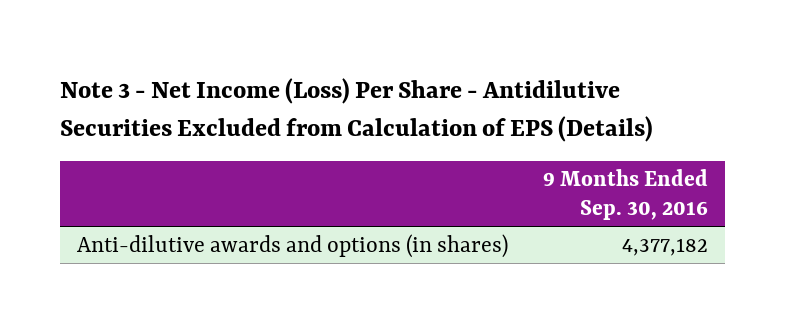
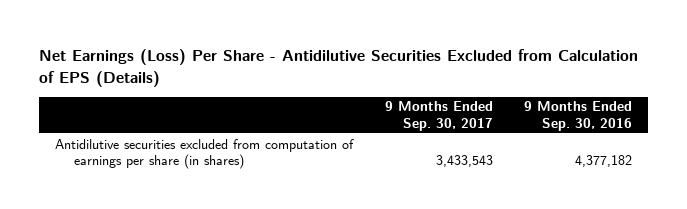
- Note 3 - Net Income (Loss) Per Share - Antidilutive Securities Excluded from Calculation of EPS (Details)
+ Net Earnings (Loss) Per Share - Antidilutive Securities Excluded from Calculation of EPS (Details)
- | 9 Months Ended Sep. 30, 2016
+ | 9 Months Ended Sep. 30, 2017 | 9 Months Ended Sep. 30, 2016
- Anti-dilutive awards and options (in shares) | 4,377,182
+ Antidilutive securities excluded from computation of earnings per share (in shares) | 3,433,543 | 4,377,182

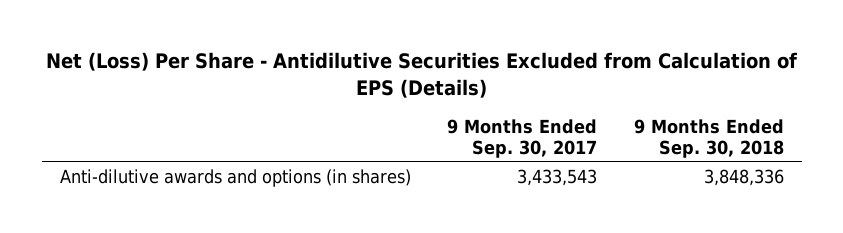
- Net Earnings (Loss) Per Share - Antidilutive Securities Excluded from Calculation of EPS (Details)
+ Net (Loss) Per Share - Antidilutive Securities Excluded from Calculation of EPS (Details)
- | 9 Months Ended Sep. 30, 2017 | 9 Months Ended Sep. 30, 2016
+ | 9 Months Ended Sep. 30, 2017 | 9 Months Ended Sep. 30, 2018
- Antidilutive securities excluded from computation of earnings per share (in shares) | 3,433,543 | 4,377,182
+ Anti-dilutive awards and options (in shares) | 3,433,543 | 3,848,336

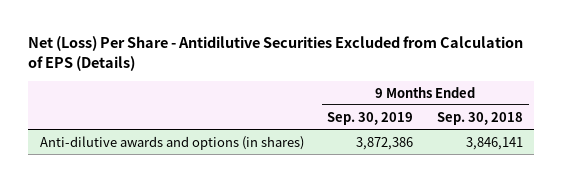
- | 9 Months Ended Sep. 30, 2017 | 9 Months Ended Sep. 30, 2018
+ | 9 Months Ended Sep. 30, 2019 | 9 Months Ended Sep. 30, 2018
- Anti-dilutive awards and options (in shares) | 3,433,543 | 3,848,336
+ Anti-dilutive awards and options (in shares) | 3,872,386 | 3,846,141

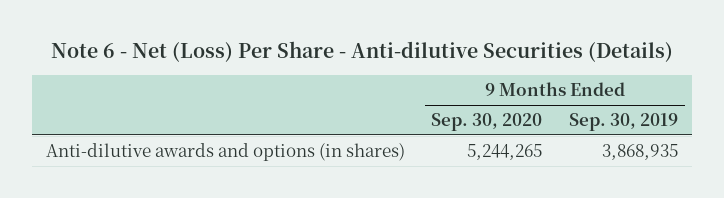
- Net (Loss) Per Share - Antidilutive Securities Excluded from Calculation of EPS (Details)
+ Note 6 - Net (Loss) Per Share - Anti-dilutive Securities (Details)
- | 9 Months Ended Sep. 30, 2019 | 9 Months Ended Sep. 30, 2018
+ | 9 Months Ended Sep. 30, 2020 | 9 Months Ended Sep. 30, 2019
- Anti-dilutive awards and options (in shares) | 3,872,386 | 3,846,141
+ Anti-dilutive awards and options (in shares) | 5,244,265 | 3,868,935

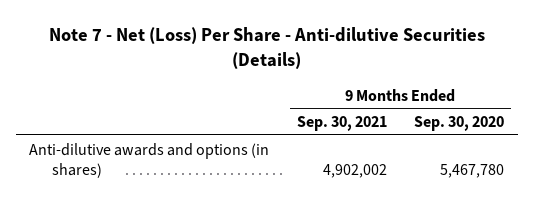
- Note 6 - Net (Loss) Per Share - Anti-dilutive Securities (Details)
+ Note 7 - Net (Loss) Per Share - Anti-dilutive Securities (Details)
- | 9 Months Ended Sep. 30, 2020 | 9 Months Ended Sep. 30, 2019
+ | 9 Months Ended Sep. 30, 2021 | 9 Months Ended Sep. 30, 2020
- Anti-dilutive awards and options (in shares) | 5,244,265 | 3,868,935
+ Anti-dilutive awards and options (in shares) | 4,902,002 | 5,467,780

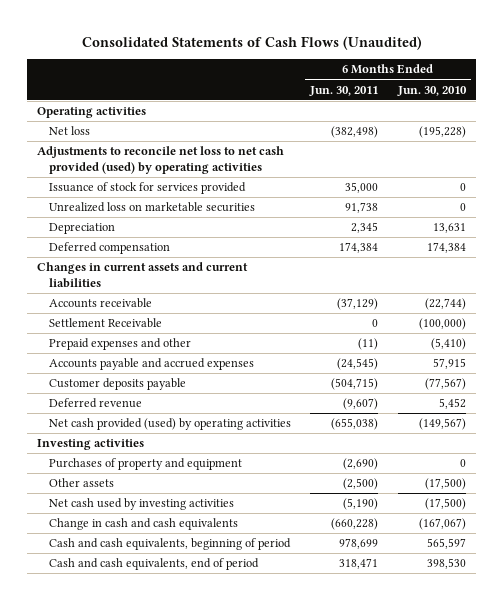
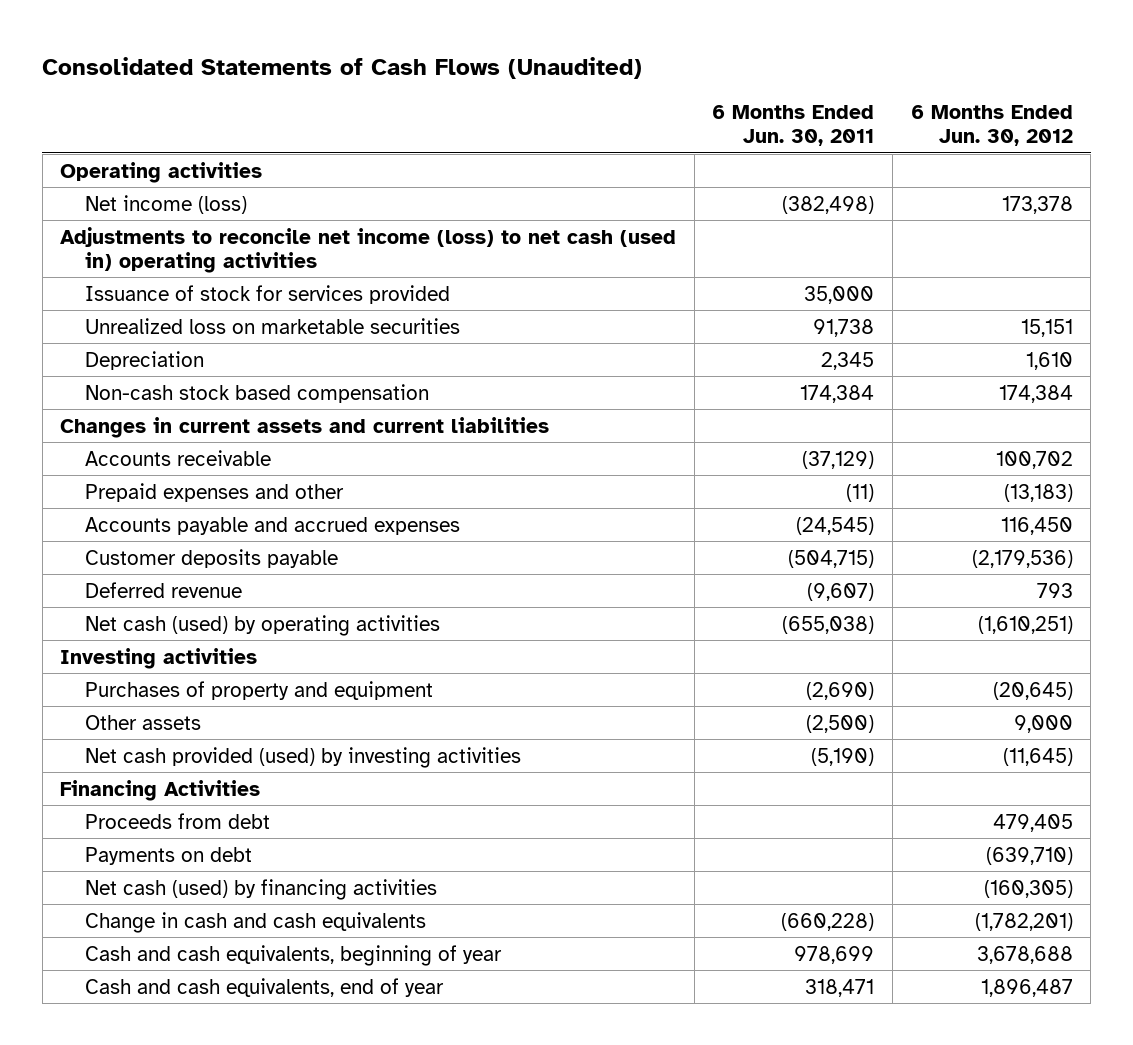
- | 6 Months Ended Jun. 30, 2011 | 6 Months Ended Jun. 30, 2010
+ | 6 Months Ended Jun. 30, 2011 | 6 Months Ended Jun. 30, 2012
- Net loss | (382,498) | (195,228)
- Adjustments to reconcile net loss to net cash provided (used) by operating activities
+ Net income (loss) | (382,498) | 173,378
+ Adjustments to reconcile net income (loss) to net cash (used in) operating activities
- Deferred compensation | 174,384 | 174,384
+ Non-cash stock based compensation | 174,384 | 174,384
- Settlement Receivable | 0 | (100,000)
- Net cash provided (used) by operating activities | (655,038) | (149,567)
+ Net cash (used) by operating activities | (655,038) | (1,610,251)
- Net cash used by investing activities | (5,190) | (17,500)
+ Net cash provided (used) by investing activities | (5,190) | (11,645)
+ Financing Activities
+ Proceeds from debt | | 479,405
+ Payments on debt | | (639,710)
+ Net cash (used) by financing activities | | (160,305)
- Cash and cash equivalents, beginning of period | 978,699 | 565,597
- Cash and cash equivalents, end of period | 318,471 | 398,530
+ Cash and cash equivalents, beginning of year | 978,699 | 3,678,688
+ Cash and cash equivalents, end of year | 318,471 | 1,896,487

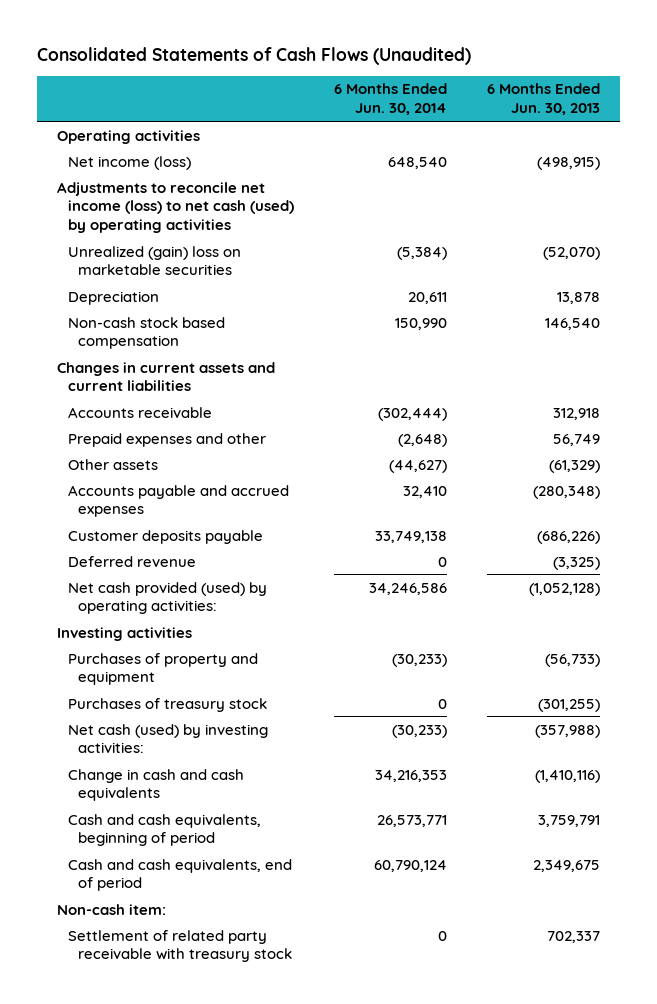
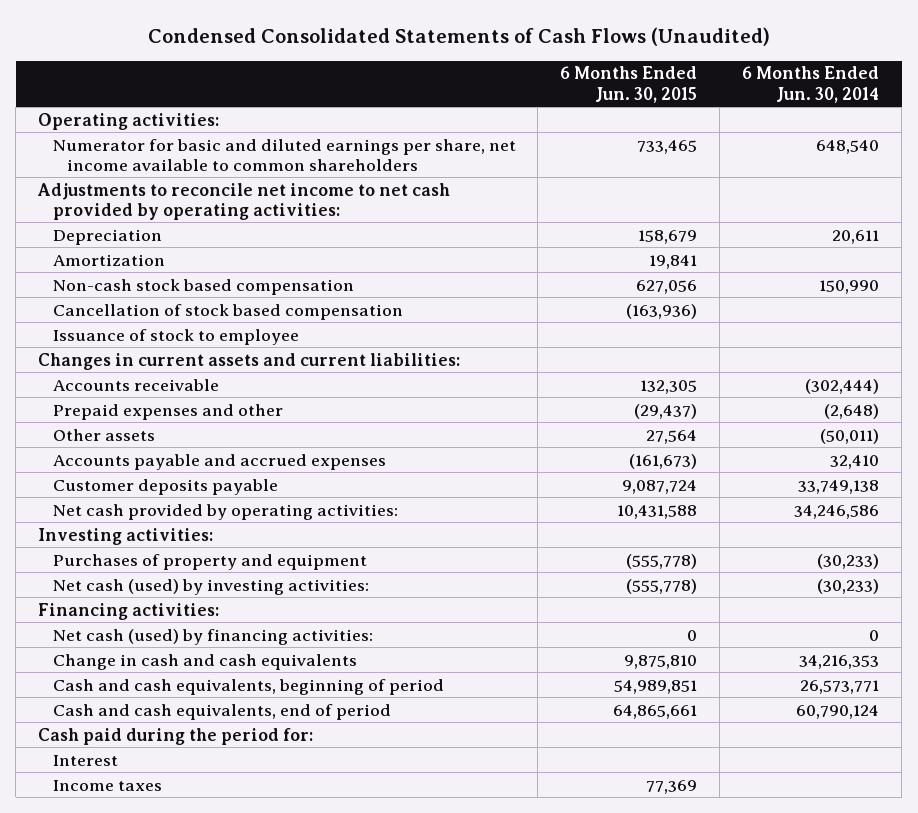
- Consolidated Statements of Cash Flows (Unaudited)
+ Condensed Consolidated Statements of Cash Flows (Unaudited)
- | 6 Months Ended Jun. 30, 2014 | 6 Months Ended Jun. 30, 2013
+ | 6 Months Ended Jun. 30, 2015 | 6 Months Ended Jun. 30, 2014
- Operating activities
- Net income (loss) | 648,540 | (498,915)
- Adjustments to reconcile net income (loss) to net cash (used) by operating activities
- Unrealized (gain) loss on marketable securities | (5,384) | (52,070)
+ Operating activities:
+ Numerator for basic and diluted earnings per share, net income available to common shareholders | 733,465 | 648,540
+ Adjustments to reconcile net income to net cash provided by operating activities:
+ Amortization | 19,841 |
- Changes in current assets and current liabilities
+ Cancellation of stock based compensation | (163,936) |
+ Issuance of stock to employee
+ Changes in current assets and current liabilities:
- Other assets | (44,627) | (61,329)
+ Other assets | 27,564 | (50,011)
- Deferred revenue | 0 | (3,325)
- Net cash provided (used) by operating activities: | 34,246,586 | (1,052,128)
- Investing activities
+ Net cash provided by operating activities: | 10,431,588 | 34,246,586
+ Investing activities:
- Purchases of treasury stock | 0 | (301,255)
+ Financing activities:
+ Net cash (used) by financing activities: | 0 | 0
- Non-cash item:
- Settlement of related party receivable with treasury stock | 0 | 702,337
+ Cash paid during the period for:
+ Interest
+ Income taxes | 77,369 |

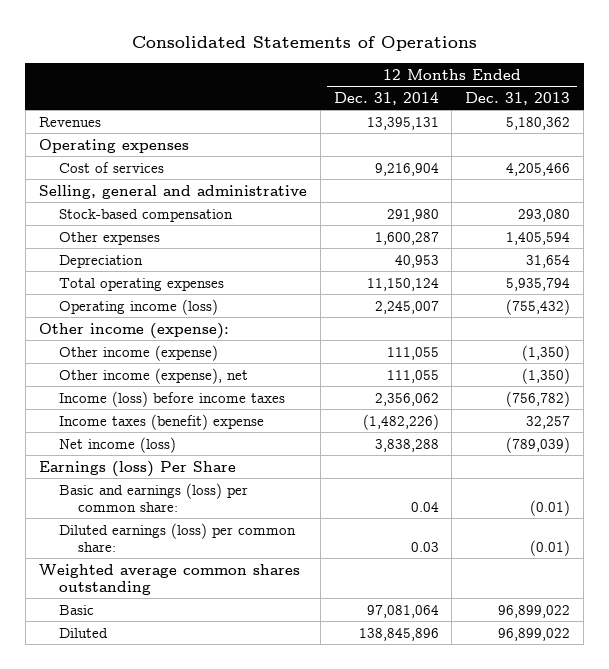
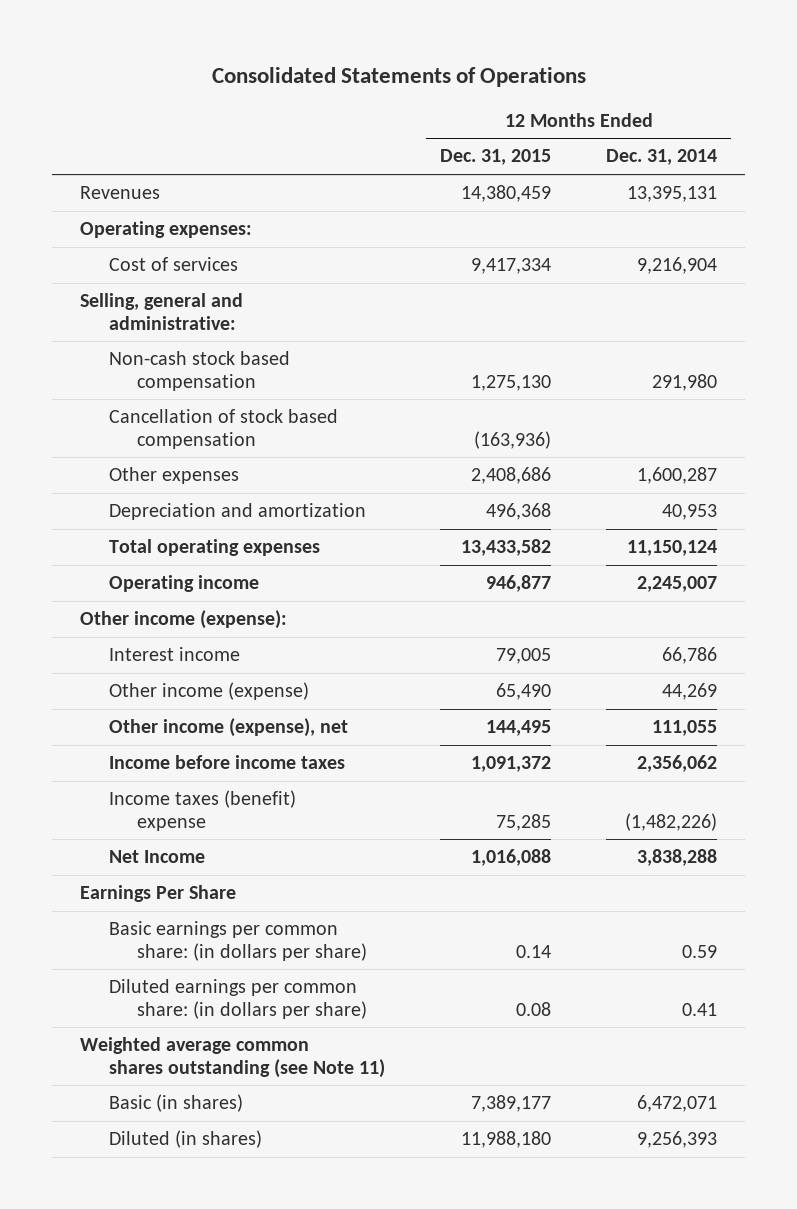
- | 12 Months Ended Dec. 31, 2014 | 12 Months Ended Dec. 31, 2013
+ | 12 Months Ended Dec. 31, 2015 | 12 Months Ended Dec. 31, 2014
- Operating expenses
+ Operating expenses:
- Selling, general and administrative
- Stock-based compensation | 291,980 | 293,080
+ Selling, general and administrative:
+ Non-cash stock based compensation | 1,275,130 | 291,980
+ Cancellation of stock based compensation | (163,936) |
- Depreciation | 40,953 | 31,654
+ Depreciation and amortization | 496,368 | 40,953
- Operating income (loss) | 2,245,007 | (755,432)
+ Operating income | 946,877 | 2,245,007
- Other income (expense) | 111,055 | (1,350)
+ Interest income | 79,005 | 66,786
+ Other income (expense) | 65,490 | 44,269
- Income (loss) before income taxes | 2,356,062 | (756,782)
+ Income before income taxes | 1,091,372 | 2,356,062
- Net income (loss) | 3,838,288 | (789,039)
- Earnings (loss) Per Share
- Basic and earnings (loss) per common share: | 0.04 | (0.01)
- Diluted earnings (loss) per common share: | 0.03 | (0.01)
- Weighted average common shares outstanding
- Basic | 97,081,064 | 96,899,022
- Diluted | 138,845,896 | 96,899,022
+ Net Income | 1,016,088 | 3,838,288
+ Earnings Per Share
+ Basic earnings per common share: (in dollars per share) | 0.14 | 0.59
+ Diluted earnings per common share: (in dollars per share) | 0.08 | 0.41
+ Weighted average common shares outstanding (see Note 11)
+ Basic (in shares) | 7,389,177 | 6,472,071
+ Diluted (in shares) | 11,988,180 | 9,256,393

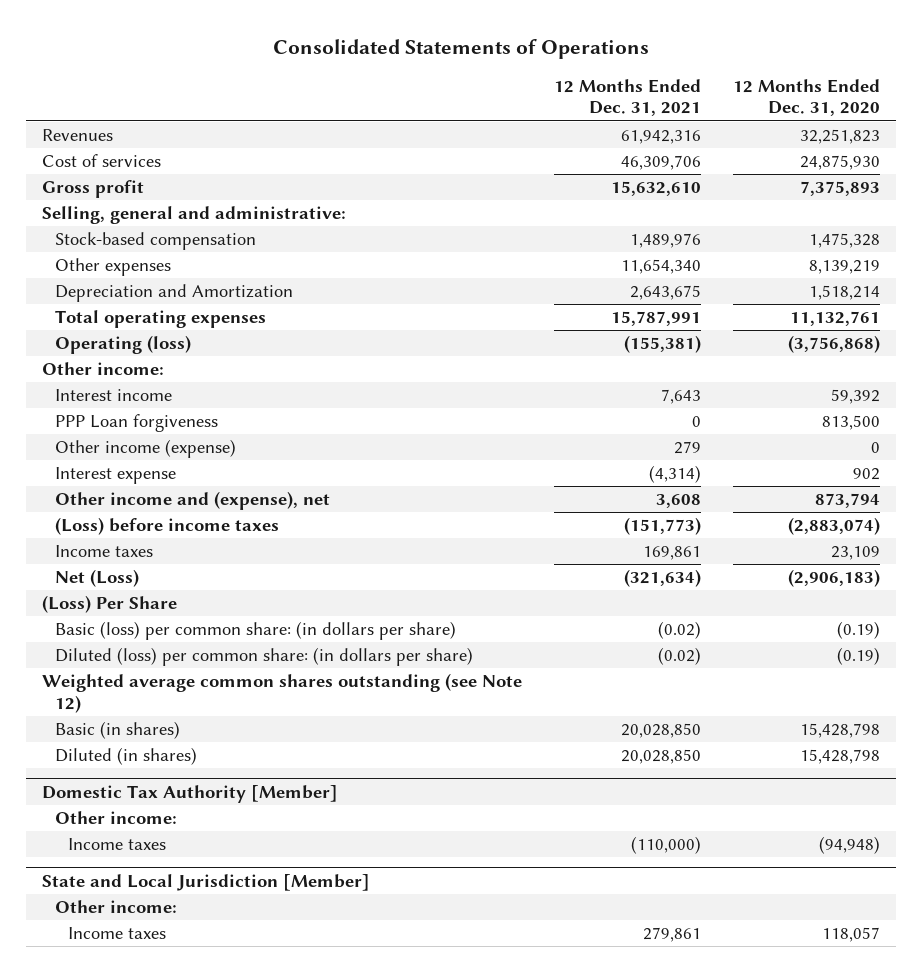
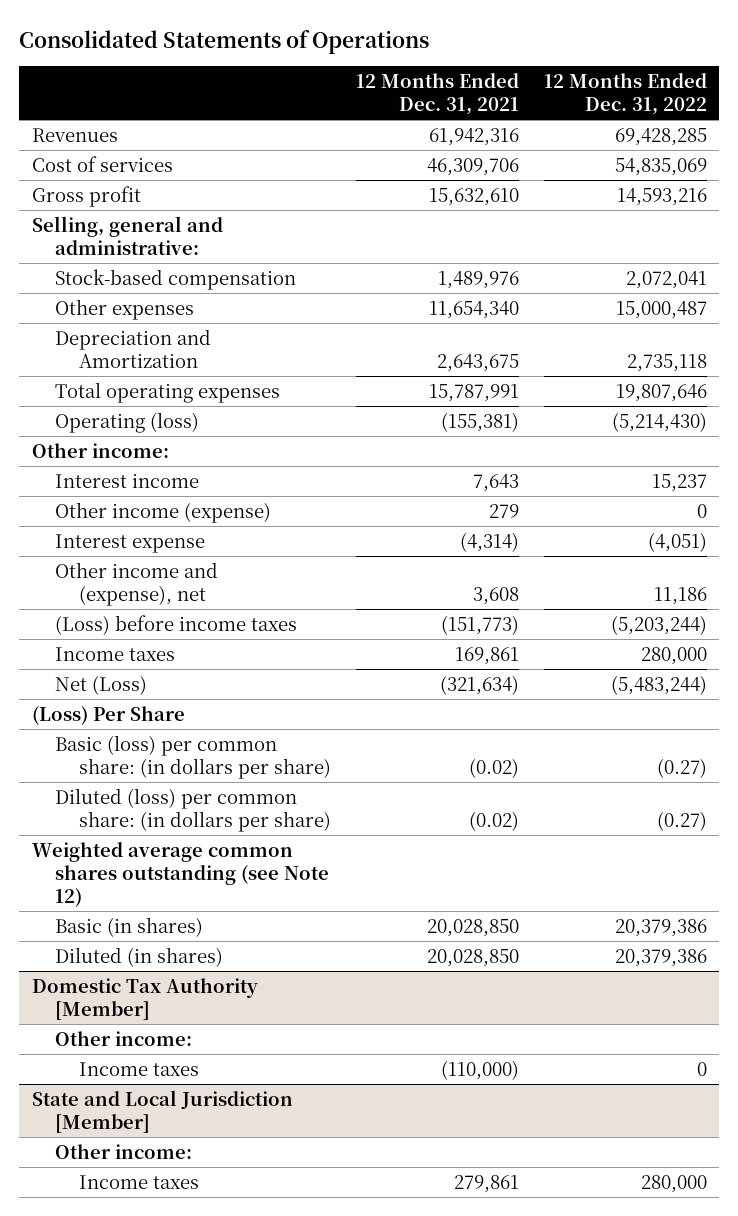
- | 12 Months Ended Dec. 31, 2021 | 12 Months Ended Dec. 31, 2020
+ | 12 Months Ended Dec. 31, 2021 | 12 Months Ended Dec. 31, 2022
- PPP Loan forgiveness | 0 | 813,500

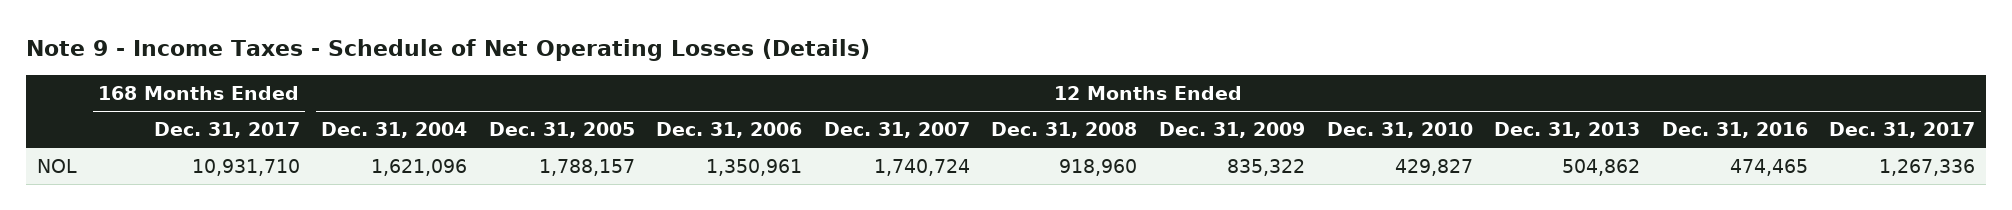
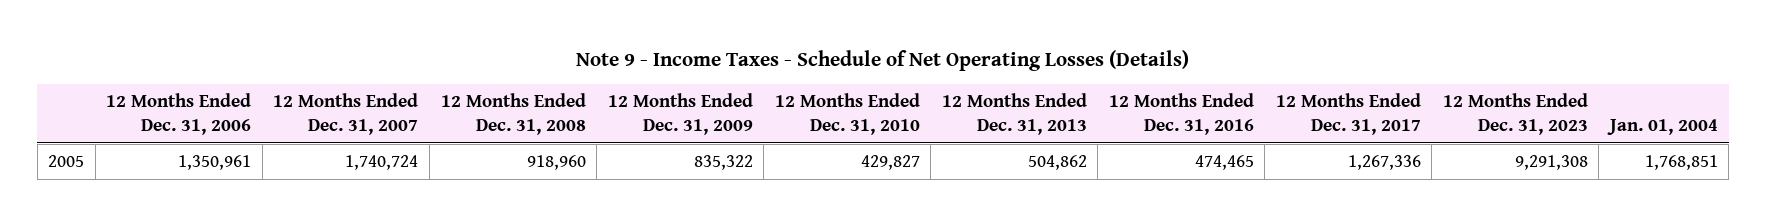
- | 168 Months Ended Dec. 31, 2017 | 12 Months Ended Dec. 31, 2004 | 12 Months Ended Dec. 31, 2005 | 12 Months Ended Dec. 31, 2006 | 12 Months Ended Dec. 31, 2007 | 12 Months Ended Dec. 31, 2008 | 12 Months Ended Dec. 31, 2009 | 12 Months Ended Dec. 31, 2010 | 12 Months Ended Dec. 31, 2013 | 12 Months Ended Dec. 31, 2016 | 12 Months Ended Dec. 31, 2017
+ | 12 Months Ended Dec. 31, 2006 | 12 Months Ended Dec. 31, 2007 | 12 Months Ended Dec. 31, 2008 | 12 Months Ended Dec. 31, 2009 | 12 Months Ended Dec. 31, 2010 | 12 Months Ended Dec. 31, 2013 | 12 Months Ended Dec. 31, 2016 | 12 Months Ended Dec. 31, 2017 | 12 Months Ended Dec. 31, 2023 | Jan. 01, 2004
- NOL | 10,931,710 | 1,621,096 | 1,788,157 | 1,350,961 | 1,740,724 | 918,960 | 835,322 | 429,827 | 504,862 | 474,465 | 1,267,336
+ 2005 | 1,350,961 | 1,740,724 | 918,960 | 835,322 | 429,827 | 504,862 | 474,465 | 1,267,336 | 9,291,308 | 1,768,851

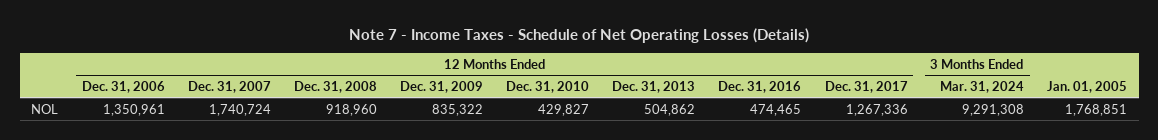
- Note 9 - Income Taxes - Schedule of Net Operating Losses (Details)
+ Note 7 - Income Taxes - Schedule of Net Operating Losses (Details)
- | 12 Months Ended Dec. 31, 2006 | 12 Months Ended Dec. 31, 2007 | 12 Months Ended Dec. 31, 2008 | 12 Months Ended Dec. 31, 2009 | 12 Months Ended Dec. 31, 2010 | 12 Months Ended Dec. 31, 2013 | 12 Months Ended Dec. 31, 2016 | 12 Months Ended Dec. 31, 2017 | 12 Months Ended Dec. 31, 2023 | Jan. 01, 2004
+ | 12 Months Ended Dec. 31, 2006 | 12 Months Ended Dec. 31, 2007 | 12 Months Ended Dec. 31, 2008 | 12 Months Ended Dec. 31, 2009 | 12 Months Ended Dec. 31, 2010 | 12 Months Ended Dec. 31, 2013 | 12 Months Ended Dec. 31, 2016 | 12 Months Ended Dec. 31, 2017 | 3 Months Ended Mar. 31, 2024 | Jan. 01, 2005
- 2005 | 1,350,961 | 1,740,724 | 918,960 | 835,322 | 429,827 | 504,862 | 474,465 | 1,267,336 | 9,291,308 | 1,768,851
+ NOL | 1,350,961 | 1,740,724 | 918,960 | 835,322 | 429,827 | 504,862 | 474,465 | 1,267,336 | 9,291,308 | 1,768,851

